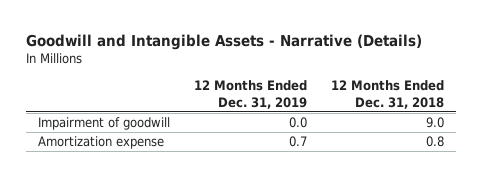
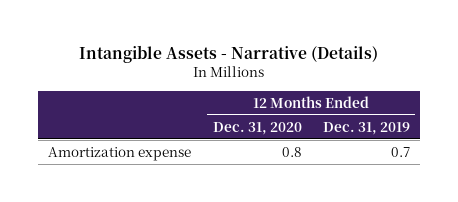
- Goodwill and Intangible Assets - Narrative (Details)
+ Intangible Assets - Narrative (Details)
- | 12 Months Ended Dec. 31, 2019 | 12 Months Ended Dec. 31, 2018
+ | 12 Months Ended Dec. 31, 2020 | 12 Months Ended Dec. 31, 2019
- Impairment of goodwill | 0.0 | 9.0

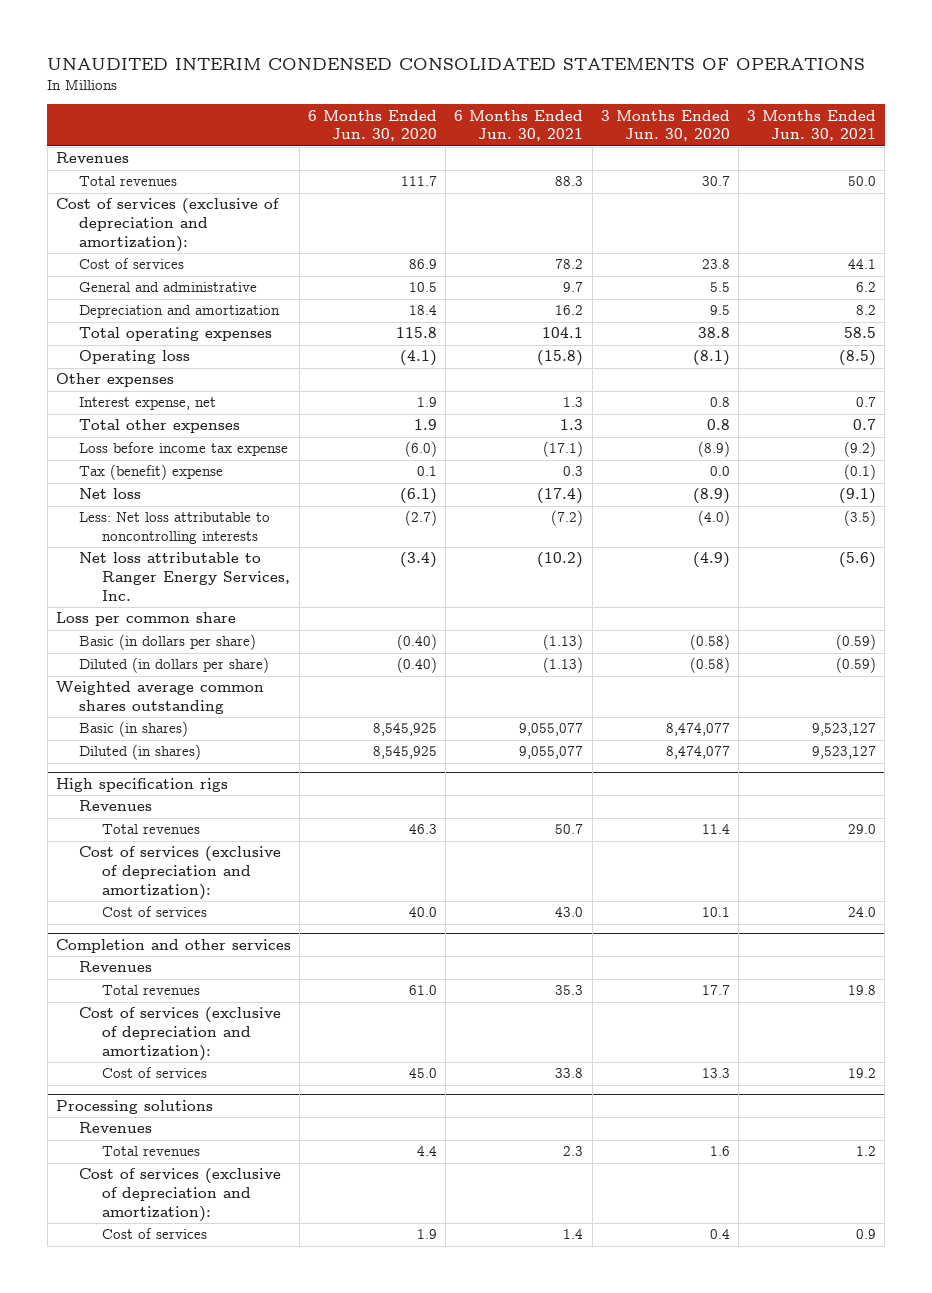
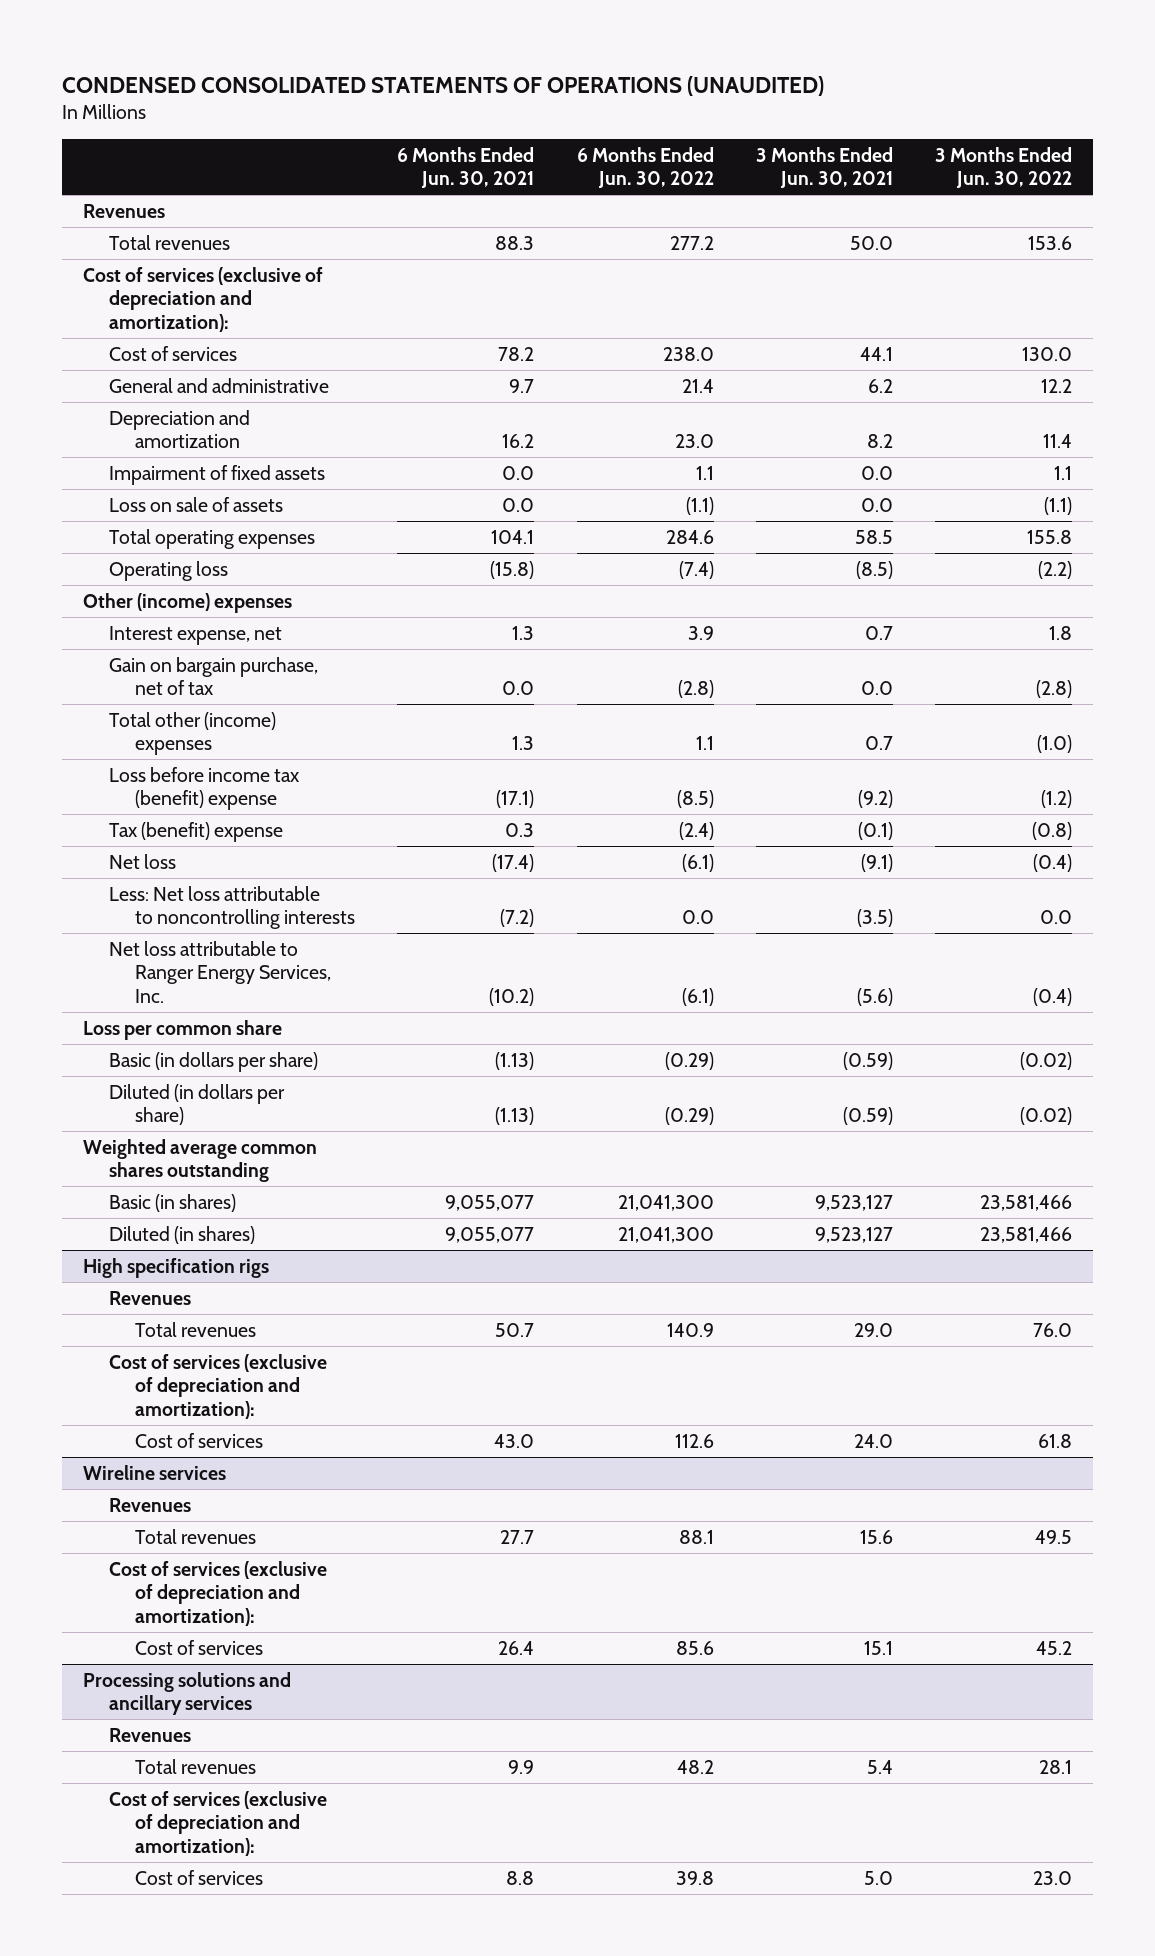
- UNAUDITED INTERIM CONDENSED CONSOLIDATED STATEMENTS OF OPERATIONS
+ CONDENSED CONSOLIDATED STATEMENTS OF OPERATIONS (UNAUDITED)
- | 6 Months Ended Jun. 30, 2020 | 6 Months Ended Jun. 30, 2021 | 3 Months Ended Jun. 30, 2020 | 3 Months Ended Jun. 30, 2021
+ | 6 Months Ended Jun. 30, 2021 | 6 Months Ended Jun. 30, 2022 | 3 Months Ended Jun. 30, 2021 | 3 Months Ended Jun. 30, 2022
+ Impairment of fixed assets | 0.0 | 1.1 | 0.0 | 1.1
+ Loss on sale of assets | 0.0 | (1.1) | 0.0 | (1.1)
- Other expenses
+ Other (income) expenses
- Total other expenses | 1.9 | 1.3 | 0.8 | 0.7
- Loss before income tax expense | (6.0) | (17.1) | (8.9) | (9.2)
+ Gain on bargain purchase, net of tax | 0.0 | (2.8) | 0.0 | (2.8)
+ Total other (income) expenses | 1.3 | 1.1 | 0.7 | (1.0)
+ Loss before income tax (benefit) expense | (17.1) | (8.5) | (9.2) | (1.2)
- Completion and other services
+ Wireline services
- Total revenues | 61.0 | 35.3 | 17.7 | 19.8
+ Total revenues | 27.7 | 88.1 | 15.6 | 49.5
- Cost of services | 45.0 | 33.8 | 13.3 | 19.2
- Processing solutions
+ Cost of services | 26.4 | 85.6 | 15.1 | 45.2
+ Processing solutions and ancillary services
- Total revenues | 4.4 | 2.3 | 1.6 | 1.2
+ Total revenues | 9.9 | 48.2 | 5.4 | 28.1
- Cost of services | 1.9 | 1.4 | 0.4 | 0.9
+ Cost of services | 8.8 | 39.8 | 5.0 | 23.0

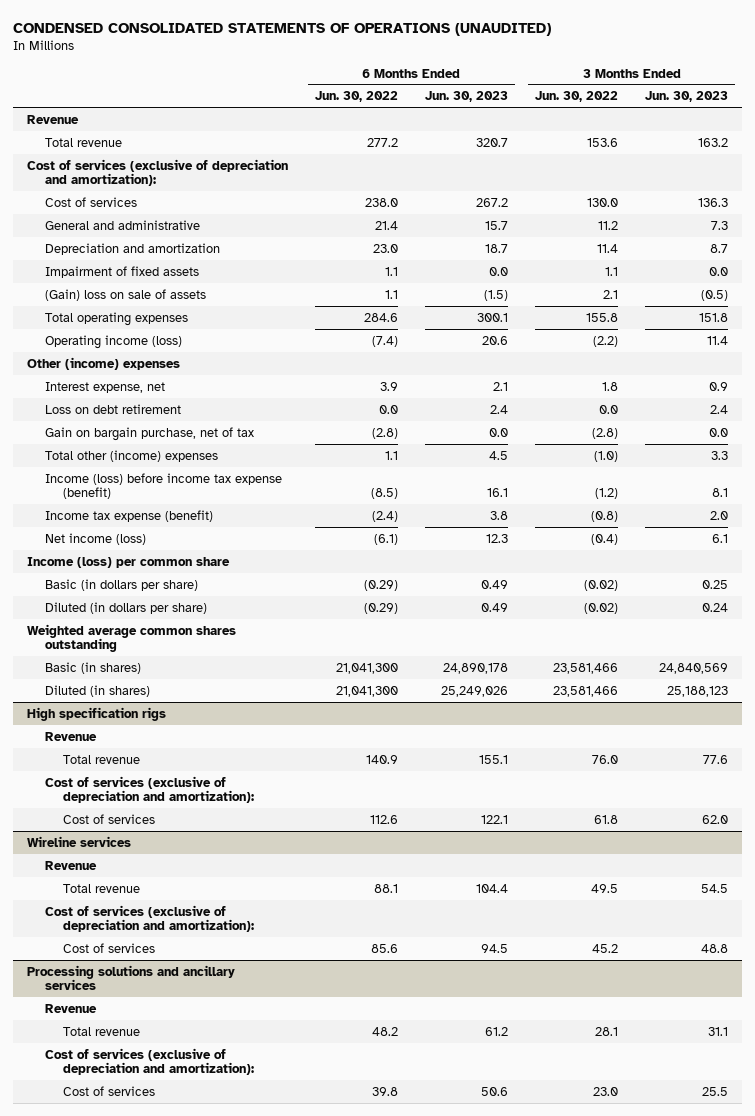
- | 6 Months Ended Jun. 30, 2021 | 6 Months Ended Jun. 30, 2022 | 3 Months Ended Jun. 30, 2021 | 3 Months Ended Jun. 30, 2022
+ | 6 Months Ended Jun. 30, 2022 | 6 Months Ended Jun. 30, 2023 | 3 Months Ended Jun. 30, 2022 | 3 Months Ended Jun. 30, 2023
- Revenues
- Total revenues | 88.3 | 277.2 | 50.0 | 153.6
+ Revenue
+ Total revenue | 277.2 | 320.7 | 153.6 | 163.2
- General and administrative | 9.7 | 21.4 | 6.2 | 12.2
+ General and administrative | 21.4 | 15.7 | 11.2 | 7.3
- Loss on sale of assets | 0.0 | (1.1) | 0.0 | (1.1)
+ (Gain) loss on sale of assets | 1.1 | (1.5) | 2.1 | (0.5)
- Operating loss | (15.8) | (7.4) | (8.5) | (2.2)
+ Operating income (loss) | (7.4) | 20.6 | (2.2) | 11.4
+ Loss on debt retirement | 0.0 | 2.4 | 0.0 | 2.4
- Loss before income tax (benefit) expense | (17.1) | (8.5) | (9.2) | (1.2)
- Tax (benefit) expense | 0.3 | (2.4) | (0.1) | (0.8)
- Net loss | (17.4) | (6.1) | (9.1) | (0.4)
- Less: Net loss attributable to noncontrolling interests | (7.2) | 0.0 | (3.5) | 0.0
- Net loss attributable to Ranger Energy Services, Inc. | (10.2) | (6.1) | (5.6) | (0.4)
- Loss per common share
+ Income (loss) before income tax expense (benefit) | (8.5) | 16.1 | (1.2) | 8.1
+ Income tax expense (benefit) | (2.4) | 3.8 | (0.8) | 2.0
+ Net income (loss) | (6.1) | 12.3 | (0.4) | 6.1
+ Income (loss) per common share
@ High specification rigs
- Revenues
- Total revenues | 50.7 | 140.9 | 29.0 | 76.0
+ Revenue
+ Total revenue | 140.9 | 155.1 | 76.0 | 77.6
@ Wireline services
- Revenues
- Total revenues | 27.7 | 88.1 | 15.6 | 49.5
+ Revenue
+ Total revenue | 88.1 | 104.4 | 49.5 | 54.5
@ Processing solutions and ancillary services
- Revenues
- Total revenues | 9.9 | 48.2 | 5.4 | 28.1
+ Revenue
+ Total revenue | 48.2 | 61.2 | 28.1 | 31.1

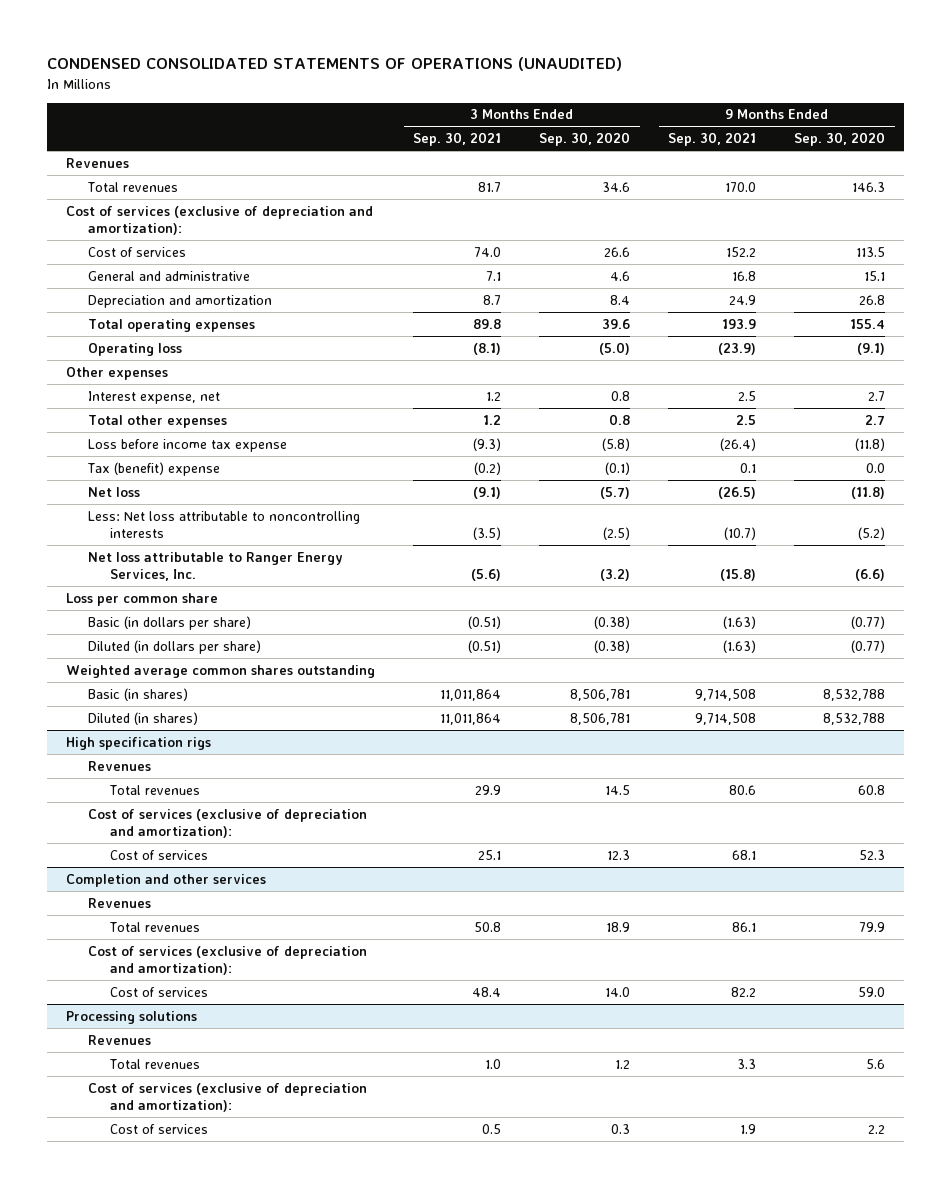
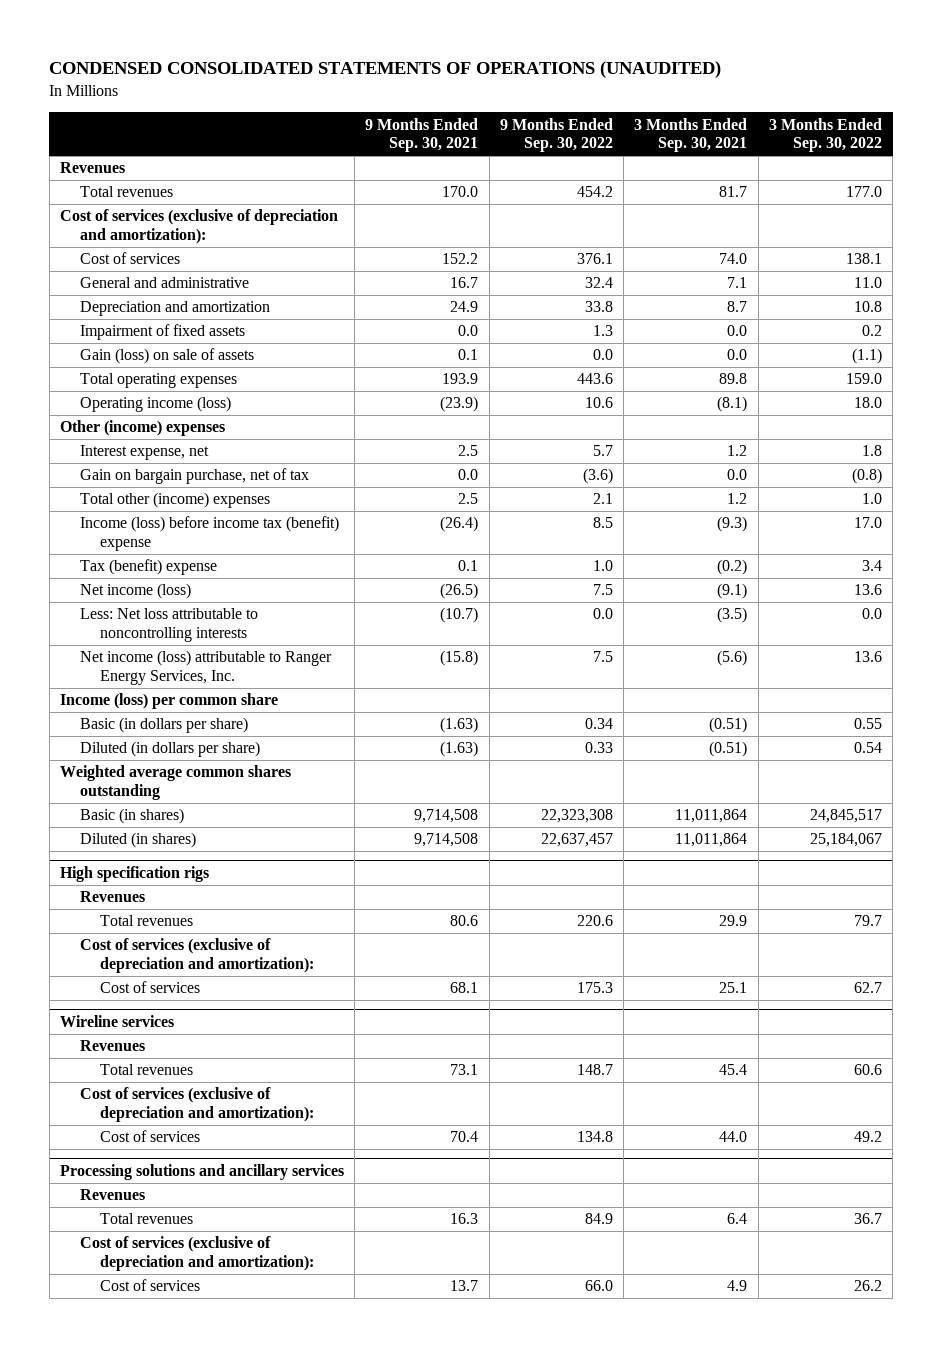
- | 3 Months Ended Sep. 30, 2021 | 3 Months Ended Sep. 30, 2020 | 9 Months Ended Sep. 30, 2021 | 9 Months Ended Sep. 30, 2020
+ | 9 Months Ended Sep. 30, 2021 | 9 Months Ended Sep. 30, 2022 | 3 Months Ended Sep. 30, 2021 | 3 Months Ended Sep. 30, 2022
- General and administrative | 7.1 | 4.6 | 16.8 | 15.1
+ General and administrative | 16.7 | 32.4 | 7.1 | 11.0
+ Impairment of fixed assets | 0.0 | 1.3 | 0.0 | 0.2
+ Gain (loss) on sale of assets | 0.1 | 0.0 | 0.0 | (1.1)
- Operating loss | (8.1) | (5.0) | (23.9) | (9.1)
- Other expenses
+ Operating income (loss) | (23.9) | 10.6 | (8.1) | 18.0
+ Other (income) expenses
- Total other expenses | 1.2 | 0.8 | 2.5 | 2.7
- Loss before income tax expense | (9.3) | (5.8) | (26.4) | (11.8)
+ Gain on bargain purchase, net of tax | 0.0 | (3.6) | 0.0 | (0.8)
+ Total other (income) expenses | 2.5 | 2.1 | 1.2 | 1.0
+ Income (loss) before income tax (benefit) expense | (26.4) | 8.5 | (9.3) | 17.0
- Net loss | (9.1) | (5.7) | (26.5) | (11.8)
+ Net income (loss) | (26.5) | 7.5 | (9.1) | 13.6
- Net loss attributable to Ranger Energy Services, Inc. | (5.6) | (3.2) | (15.8) | (6.6)
- Loss per common share
+ Net income (loss) attributable to Ranger Energy Services, Inc. | (15.8) | 7.5 | (5.6) | 13.6
+ Income (loss) per common share
- Completion and other services
+ Wireline services
- Total revenues | 50.8 | 18.9 | 86.1 | 79.9
+ Total revenues | 73.1 | 148.7 | 45.4 | 60.6
- Cost of services | 48.4 | 14.0 | 82.2 | 59.0
- Processing solutions
+ Cost of services | 70.4 | 134.8 | 44.0 | 49.2
+ Processing solutions and ancillary services
- Total revenues | 1.0 | 1.2 | 3.3 | 5.6
+ Total revenues | 16.3 | 84.9 | 6.4 | 36.7
- Cost of services | 0.5 | 0.3 | 1.9 | 2.2
+ Cost of services | 13.7 | 66.0 | 4.9 | 26.2

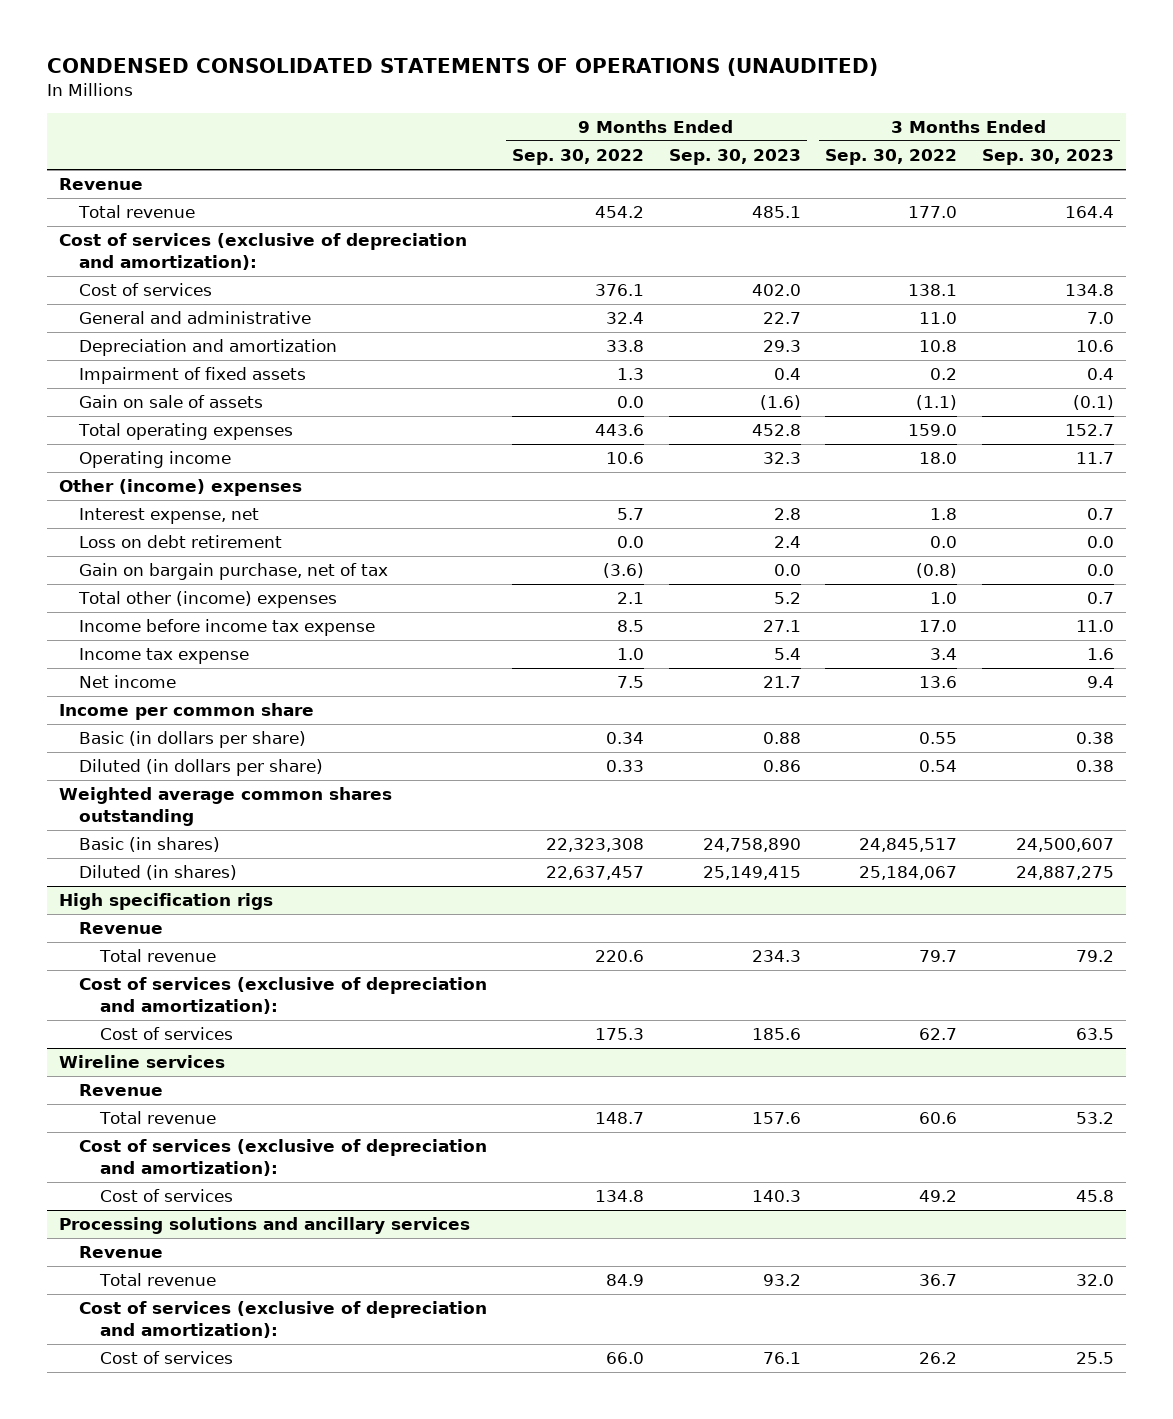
- | 9 Months Ended Sep. 30, 2021 | 9 Months Ended Sep. 30, 2022 | 3 Months Ended Sep. 30, 2021 | 3 Months Ended Sep. 30, 2022
+ | 9 Months Ended Sep. 30, 2022 | 9 Months Ended Sep. 30, 2023 | 3 Months Ended Sep. 30, 2022 | 3 Months Ended Sep. 30, 2023
- Revenues
- Total revenues | 170.0 | 454.2 | 81.7 | 177.0
+ Revenue
+ Total revenue | 454.2 | 485.1 | 177.0 | 164.4
- Gain (loss) on sale of assets | 0.1 | 0.0 | 0.0 | (1.1)
+ Gain on sale of assets | 0.0 | (1.6) | (1.1) | (0.1)
- Operating income (loss) | (23.9) | 10.6 | (8.1) | 18.0
+ Operating income | 10.6 | 32.3 | 18.0 | 11.7
+ Loss on debt retirement | 0.0 | 2.4 | 0.0 | 0.0
- Income (loss) before income tax (benefit) expense | (26.4) | 8.5 | (9.3) | 17.0
- Tax (benefit) expense | 0.1 | 1.0 | (0.2) | 3.4
- Net income (loss) | (26.5) | 7.5 | (9.1) | 13.6
- Less: Net loss attributable to noncontrolling interests | (10.7) | 0.0 | (3.5) | 0.0
- Net income (loss) attributable to Ranger Energy Services, Inc. | (15.8) | 7.5 | (5.6) | 13.6
- Income (loss) per common share
+ Income before income tax expense | 8.5 | 27.1 | 17.0 | 11.0
+ Income tax expense | 1.0 | 5.4 | 3.4 | 1.6
+ Net income | 7.5 | 21.7 | 13.6 | 9.4
+ Income per common share
@ High specification rigs
- Revenues
- Total revenues | 80.6 | 220.6 | 29.9 | 79.7
+ Revenue
+ Total revenue | 220.6 | 234.3 | 79.7 | 79.2
@ Wireline services
- Revenues
- Total revenues | 73.1 | 148.7 | 45.4 | 60.6
+ Revenue
+ Total revenue | 148.7 | 157.6 | 60.6 | 53.2
@ Processing solutions and ancillary services
- Revenues
- Total revenues | 16.3 | 84.9 | 6.4 | 36.7
+ Revenue
+ Total revenue | 84.9 | 93.2 | 36.7 | 32.0

